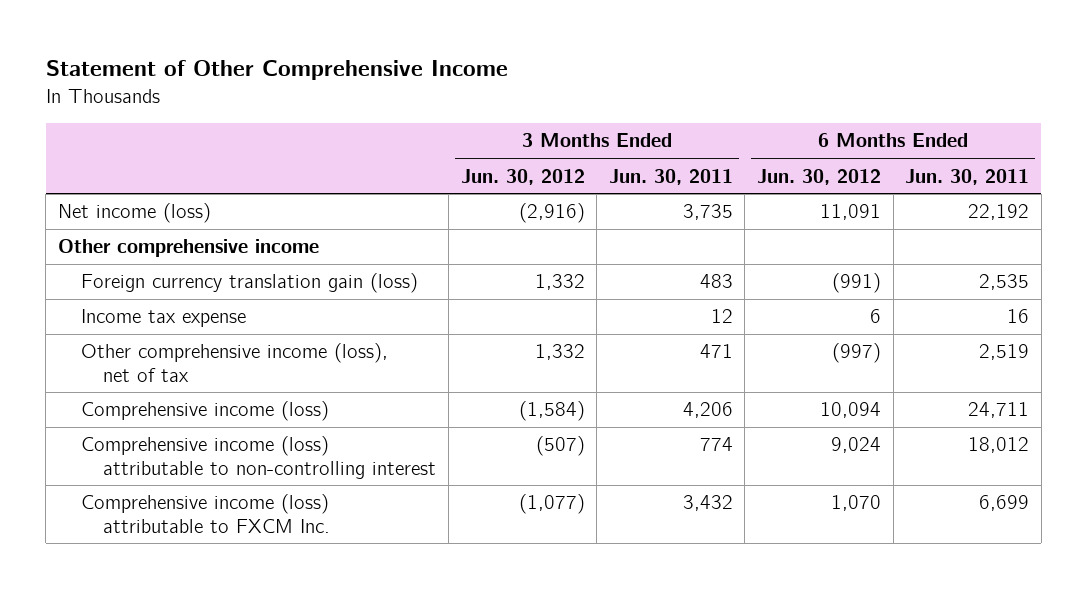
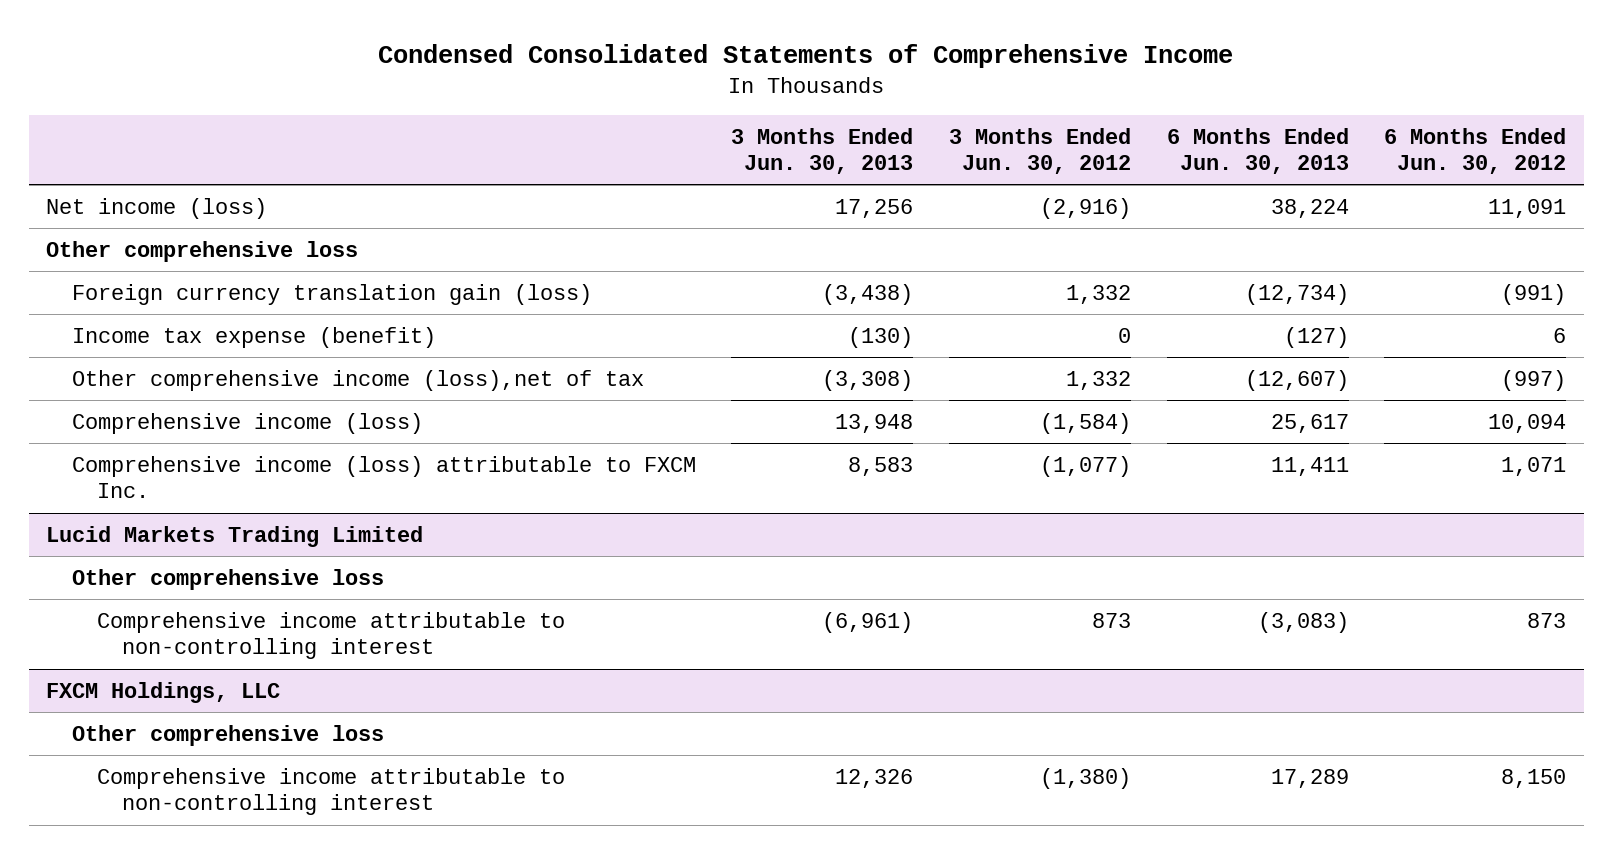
- Statement of Other Comprehensive Income
+ Condensed Consolidated Statements of Comprehensive Income
- | 3 Months Ended Jun. 30, 2012 | 3 Months Ended Jun. 30, 2011 | 6 Months Ended Jun. 30, 2012 | 6 Months Ended Jun. 30, 2011
+ | 3 Months Ended Jun. 30, 2013 | 3 Months Ended Jun. 30, 2012 | 6 Months Ended Jun. 30, 2013 | 6 Months Ended Jun. 30, 2012
- Other comprehensive income
+ Other comprehensive loss
- Income tax expense | | 12 | 6 | 16
- Other comprehensive income (loss), net of tax | 1,332 | 471 | (997) | 2,519
+ Income tax expense (benefit) | (130) | 0 | (127) | 6
+ Other comprehensive income (loss),net of tax | (3,308) | 1,332 | (12,607) | (997)
- Comprehensive income (loss) attributable to non-controlling interest | (507) | 774 | 9,024 | 18,012
- Comprehensive income (loss) attributable to FXCM Inc. | (1,077) | 3,432 | 1,070 | 6,699
+ Comprehensive income (loss) attributable to FXCM Inc. | 8,583 | (1,077) | 11,411 | 1,071
+ Lucid Markets Trading Limited
+ Other comprehensive loss
+ Comprehensive income attributable to non-controlling interest | (6,961) | 873 | (3,083) | 873
+ FXCM Holdings, LLC
+ Other comprehensive loss
+ Comprehensive income attributable to non-controlling interest | 12,326 | (1,380) | 17,289 | 8,150

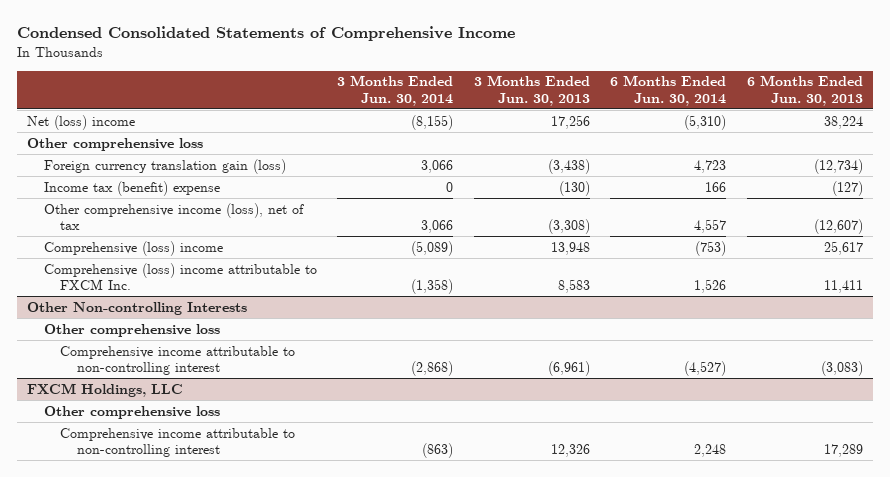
- | 3 Months Ended Jun. 30, 2013 | 3 Months Ended Jun. 30, 2012 | 6 Months Ended Jun. 30, 2013 | 6 Months Ended Jun. 30, 2012
+ | 3 Months Ended Jun. 30, 2014 | 3 Months Ended Jun. 30, 2013 | 6 Months Ended Jun. 30, 2014 | 6 Months Ended Jun. 30, 2013
- Net income (loss) | 17,256 | (2,916) | 38,224 | 11,091
+ Net (loss) income | (8,155) | 17,256 | (5,310) | 38,224
- Income tax expense (benefit) | (130) | 0 | (127) | 6
- Other comprehensive income (loss),net of tax | (3,308) | 1,332 | (12,607) | (997)
- Comprehensive income (loss) | 13,948 | (1,584) | 25,617 | 10,094
- Comprehensive income (loss) attributable to FXCM Inc. | 8,583 | (1,077) | 11,411 | 1,071
- Lucid Markets Trading Limited
+ Income tax (benefit) expense | 0 | (130) | 166 | (127)
+ Other comprehensive income (loss), net of tax | 3,066 | (3,308) | 4,557 | (12,607)
+ Comprehensive (loss) income | (5,089) | 13,948 | (753) | 25,617
+ Comprehensive (loss) income attributable to FXCM Inc. | (1,358) | 8,583 | 1,526 | 11,411
+ Other Non-controlling Interests

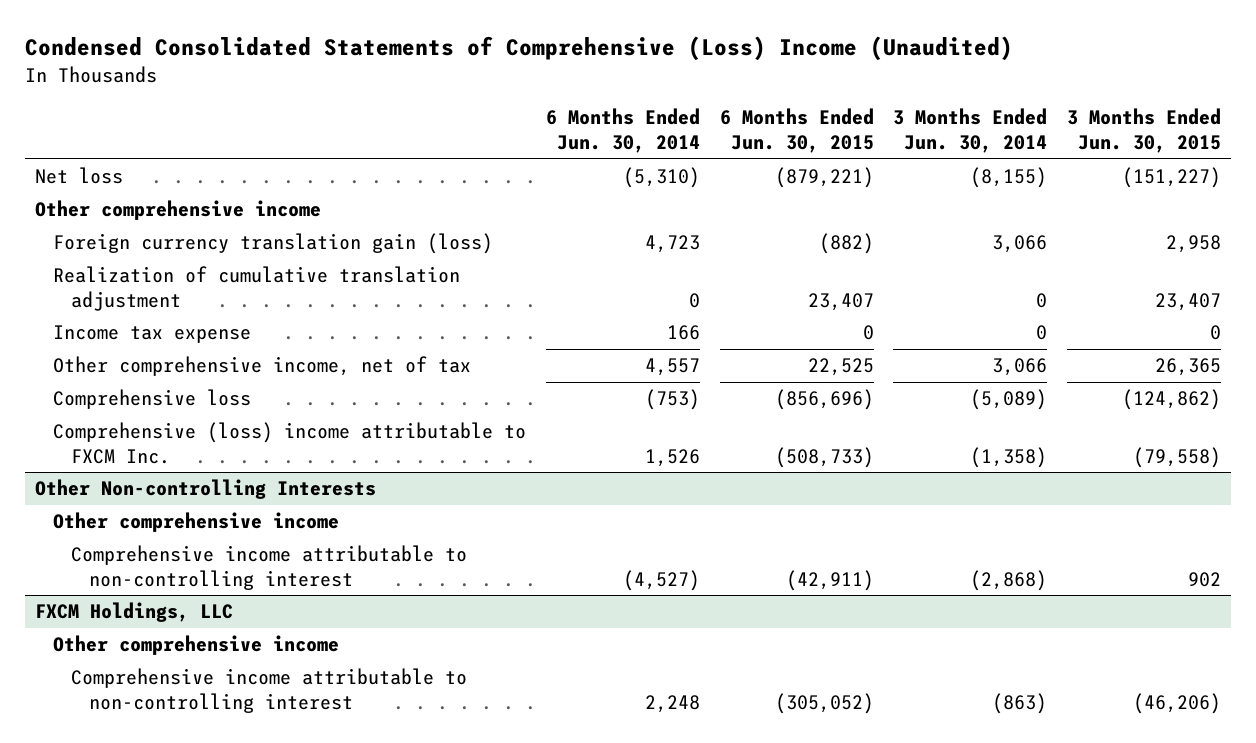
- Condensed Consolidated Statements of Comprehensive Income
+ Condensed Consolidated Statements of Comprehensive (Loss) Income (Unaudited)
- | 3 Months Ended Jun. 30, 2014 | 3 Months Ended Jun. 30, 2013 | 6 Months Ended Jun. 30, 2014 | 6 Months Ended Jun. 30, 2013
+ | 6 Months Ended Jun. 30, 2014 | 6 Months Ended Jun. 30, 2015 | 3 Months Ended Jun. 30, 2014 | 3 Months Ended Jun. 30, 2015
- Net (loss) income | (8,155) | 17,256 | (5,310) | 38,224
- Other comprehensive loss
+ Net loss | (5,310) | (879,221) | (8,155) | (151,227)
+ Other comprehensive income
- Income tax (benefit) expense | 0 | (130) | 166 | (127)
- Other comprehensive income (loss), net of tax | 3,066 | (3,308) | 4,557 | (12,607)
- Comprehensive (loss) income | (5,089) | 13,948 | (753) | 25,617
+ Realization of cumulative translation adjustment | 0 | 23,407 | 0 | 23,407
+ Income tax expense | 166 | 0 | 0 | 0
+ Other comprehensive income, net of tax | 4,557 | 22,525 | 3,066 | 26,365
+ Comprehensive loss | (753) | (856,696) | (5,089) | (124,862)
@ Other Non-controlling Interests
- Other comprehensive loss
+ Other comprehensive income
@ FXCM Holdings, LLC
- Other comprehensive loss
+ Other comprehensive income

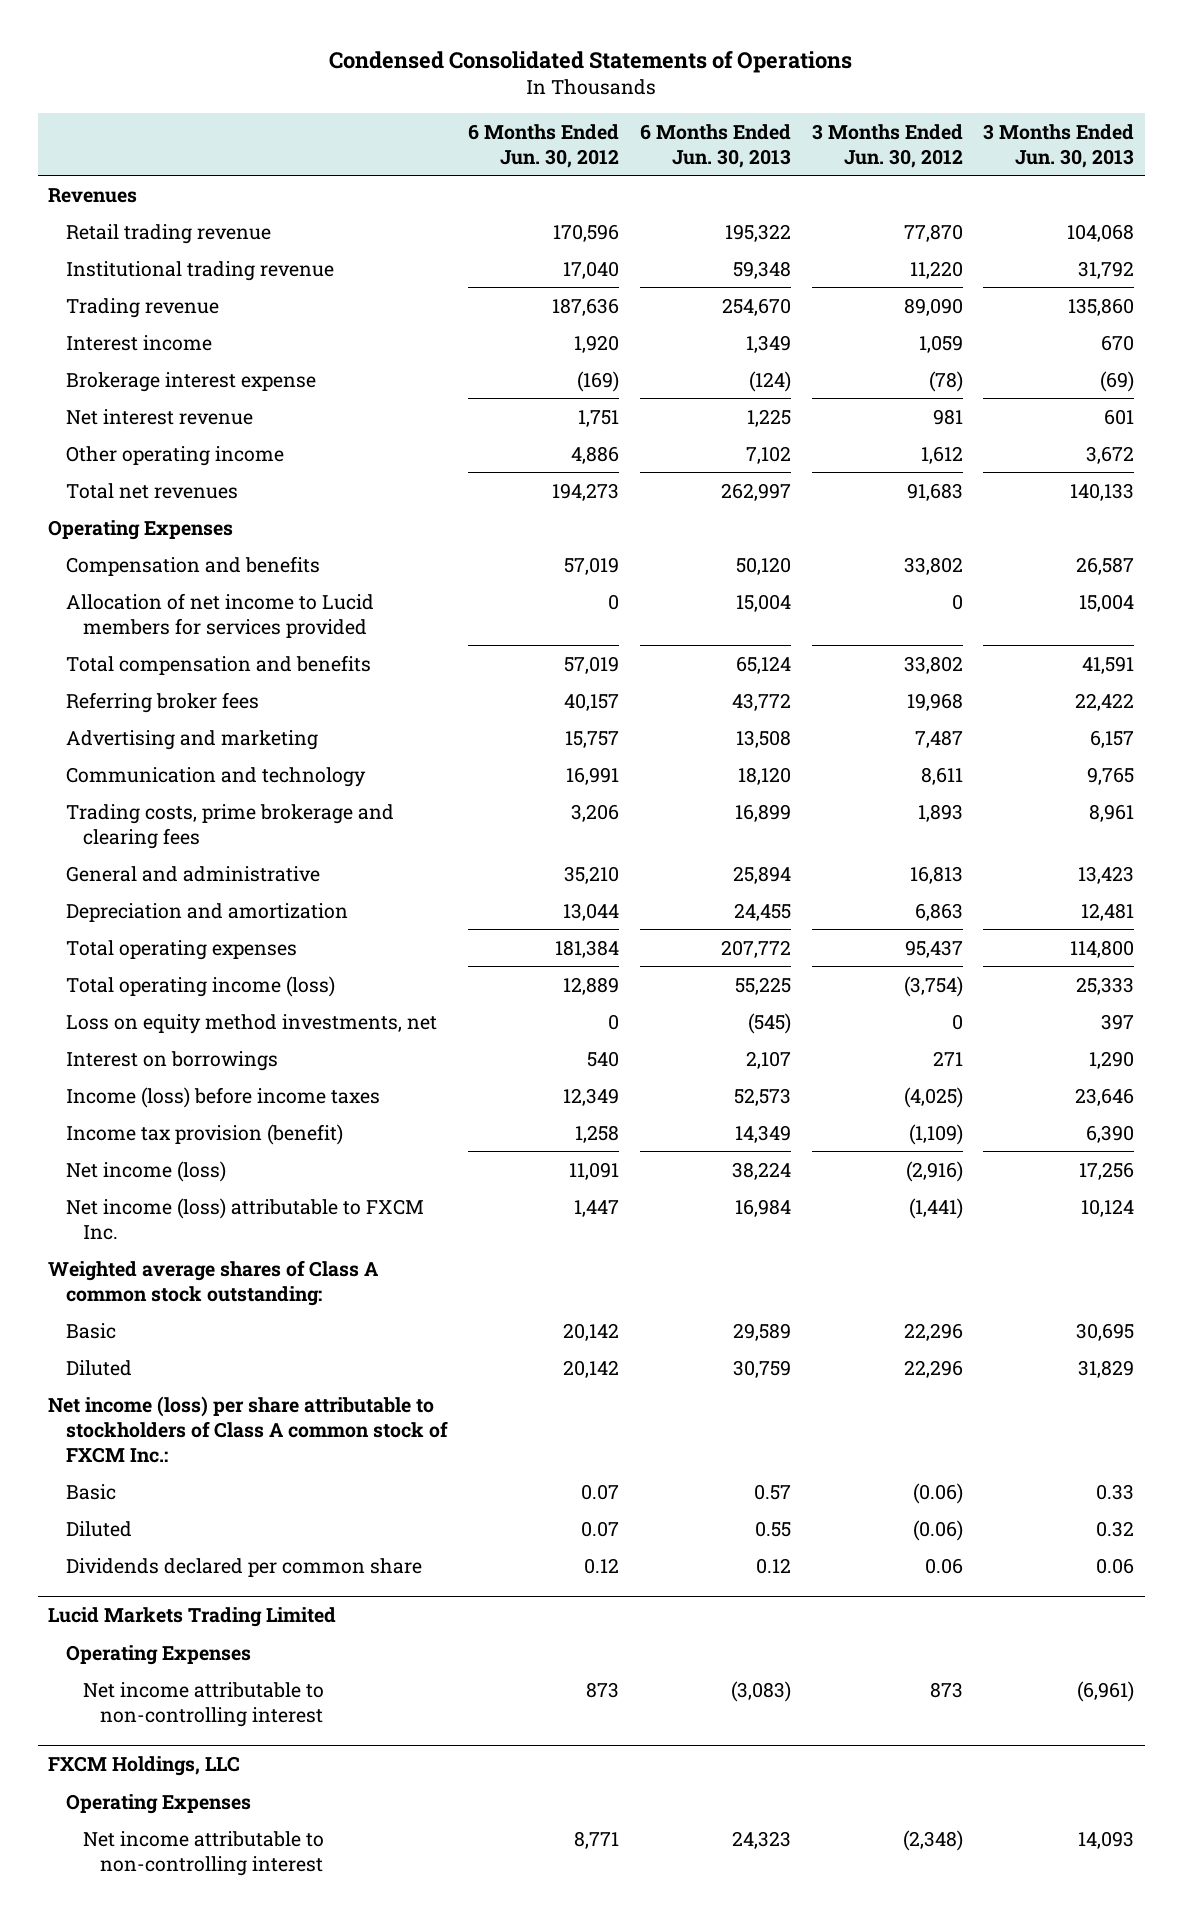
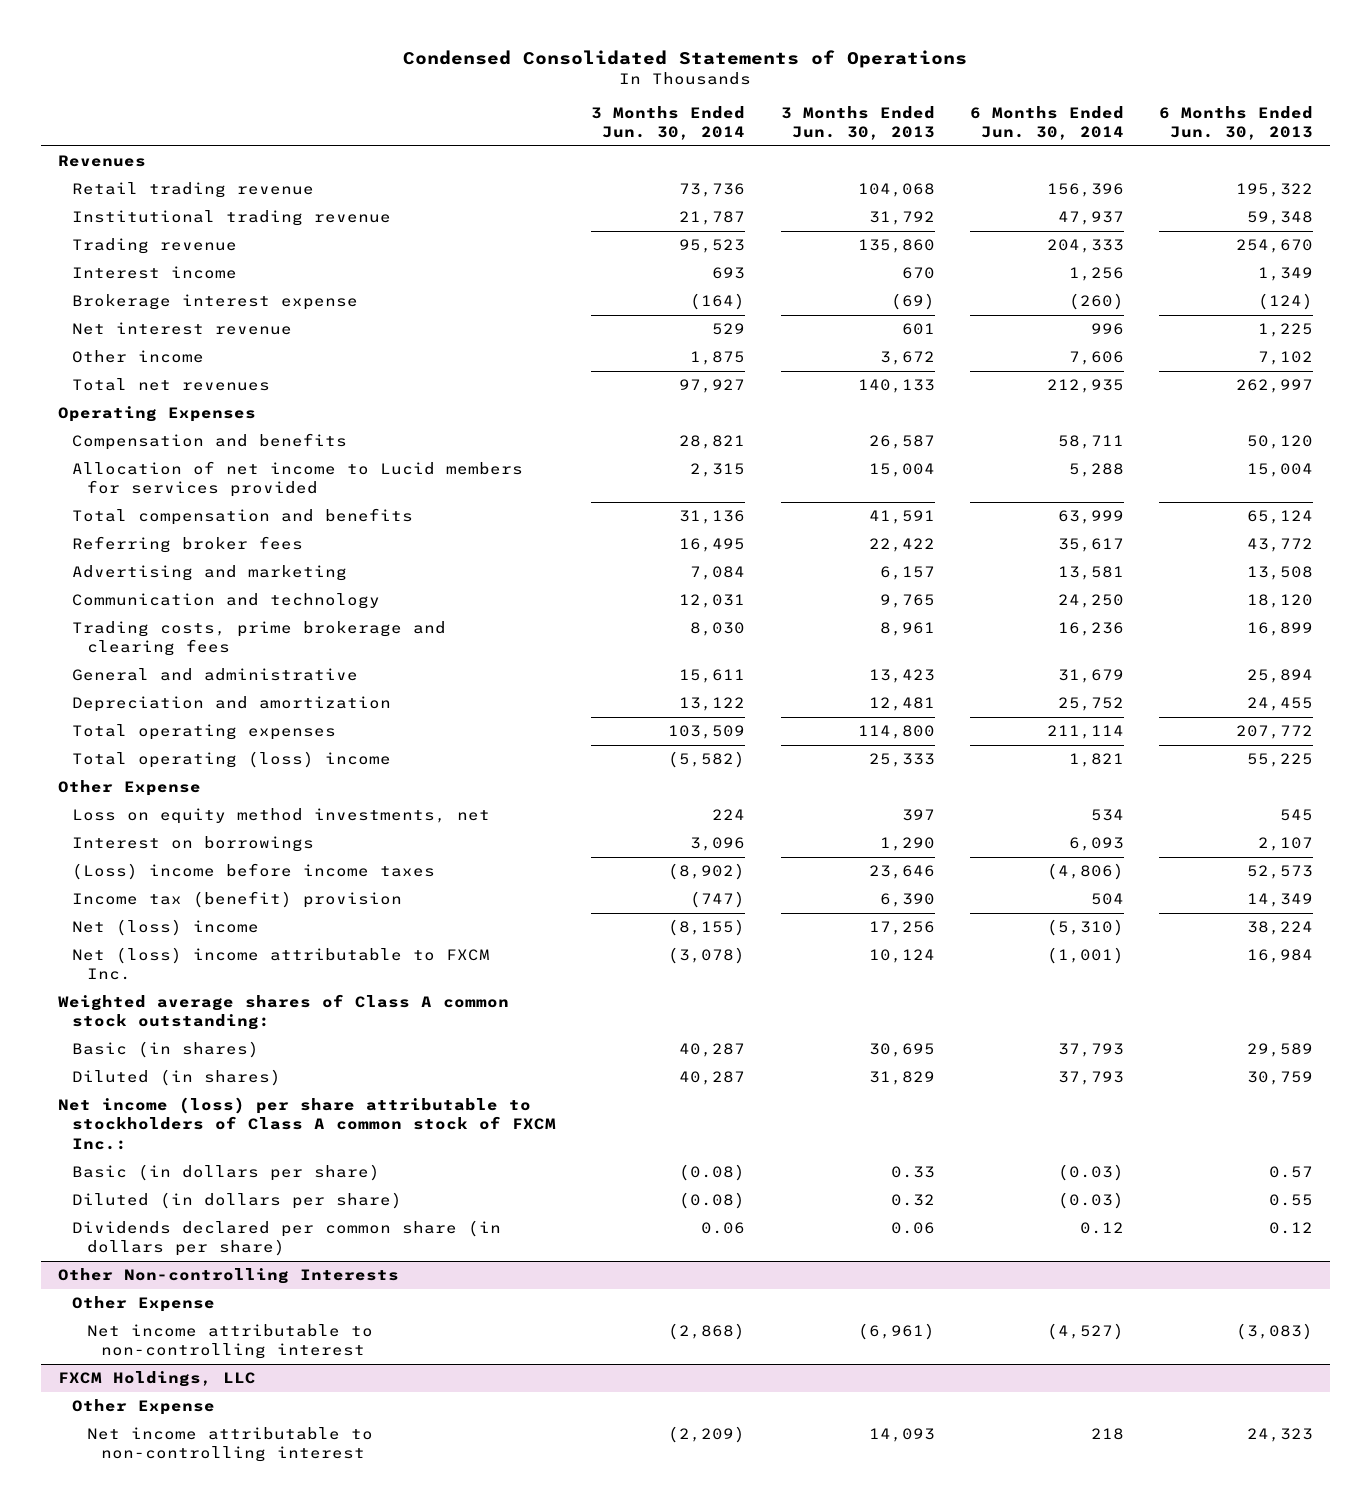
- | 6 Months Ended Jun. 30, 2012 | 6 Months Ended Jun. 30, 2013 | 3 Months Ended Jun. 30, 2012 | 3 Months Ended Jun. 30, 2013
+ | 3 Months Ended Jun. 30, 2014 | 3 Months Ended Jun. 30, 2013 | 6 Months Ended Jun. 30, 2014 | 6 Months Ended Jun. 30, 2013
- Other operating income | 4,886 | 7,102 | 1,612 | 3,672
+ Other income | 1,875 | 3,672 | 7,606 | 7,102
- Total operating income (loss) | 12,889 | 55,225 | (3,754) | 25,333
- Loss on equity method investments, net | 0 | (545) | 0 | 397
+ Total operating (loss) income | (5,582) | 25,333 | 1,821 | 55,225
+ Other Expense
+ Loss on equity method investments, net | 224 | 397 | 534 | 545
- Income (loss) before income taxes | 12,349 | 52,573 | (4,025) | 23,646
- Income tax provision (benefit) | 1,258 | 14,349 | (1,109) | 6,390
- Net income (loss) | 11,091 | 38,224 | (2,916) | 17,256
- Net income (loss) attributable to FXCM Inc. | 1,447 | 16,984 | (1,441) | 10,124
+ (Loss) income before income taxes | (8,902) | 23,646 | (4,806) | 52,573
+ Income tax (benefit) provision | (747) | 6,390 | 504 | 14,349
+ Net (loss) income | (8,155) | 17,256 | (5,310) | 38,224
+ Net (loss) income attributable to FXCM Inc. | (3,078) | 10,124 | (1,001) | 16,984
- Basic | 20,142 | 29,589 | 22,296 | 30,695
- Diluted | 20,142 | 30,759 | 22,296 | 31,829
+ Basic (in shares) | 40,287 | 30,695 | 37,793 | 29,589
+ Diluted (in shares) | 40,287 | 31,829 | 37,793 | 30,759
- Basic | 0.07 | 0.57 | (0.06) | 0.33
- Diluted | 0.07 | 0.55 | (0.06) | 0.32
- Dividends declared per common share | 0.12 | 0.12 | 0.06 | 0.06
- Lucid Markets Trading Limited
- Operating Expenses
+ Basic (in dollars per share) | (0.08) | 0.33 | (0.03) | 0.57
+ Diluted (in dollars per share) | (0.08) | 0.32 | (0.03) | 0.55
+ Dividends declared per common share (in dollars per share) | 0.06 | 0.06 | 0.12 | 0.12
+ Other Non-controlling Interests
+ Other Expense
@ FXCM Holdings, LLC
- Operating Expenses
+ Other Expense

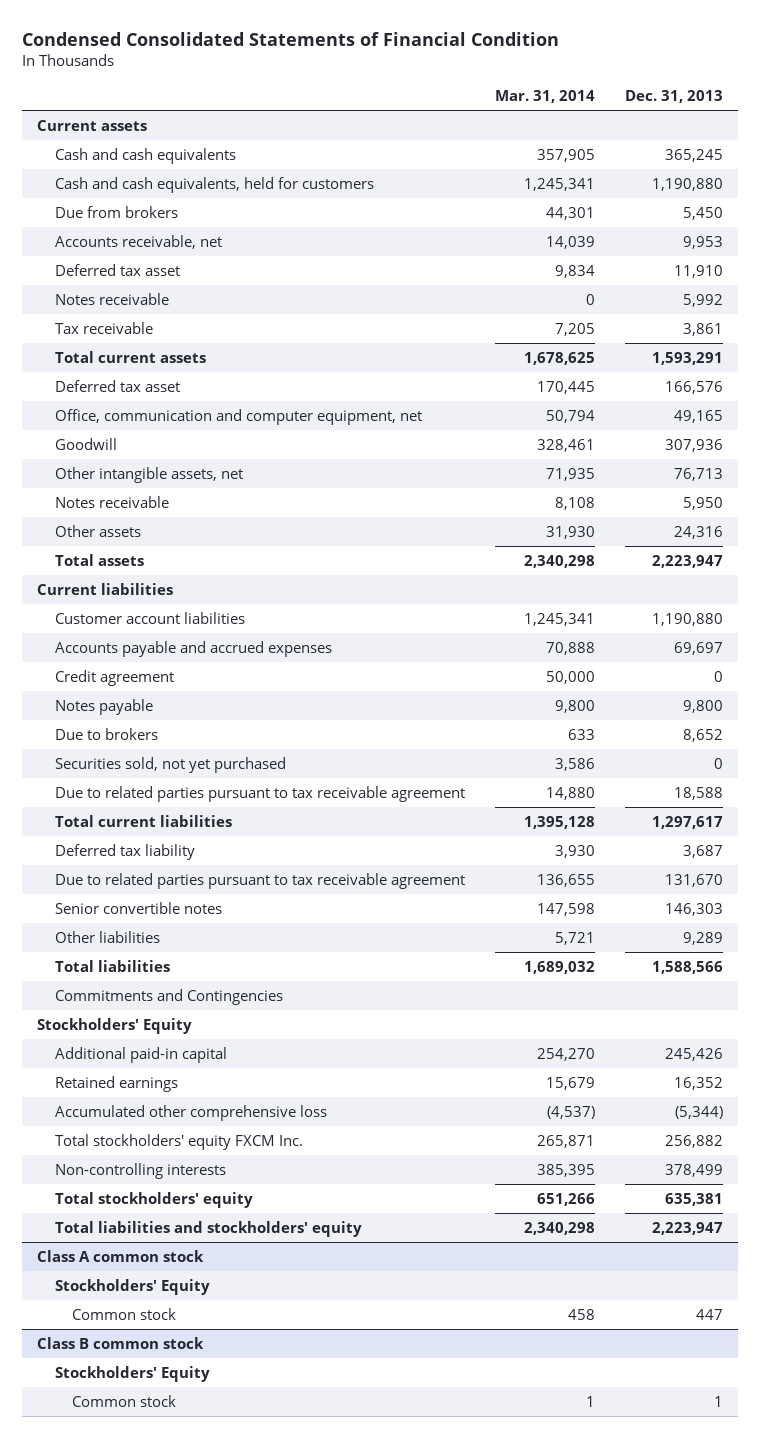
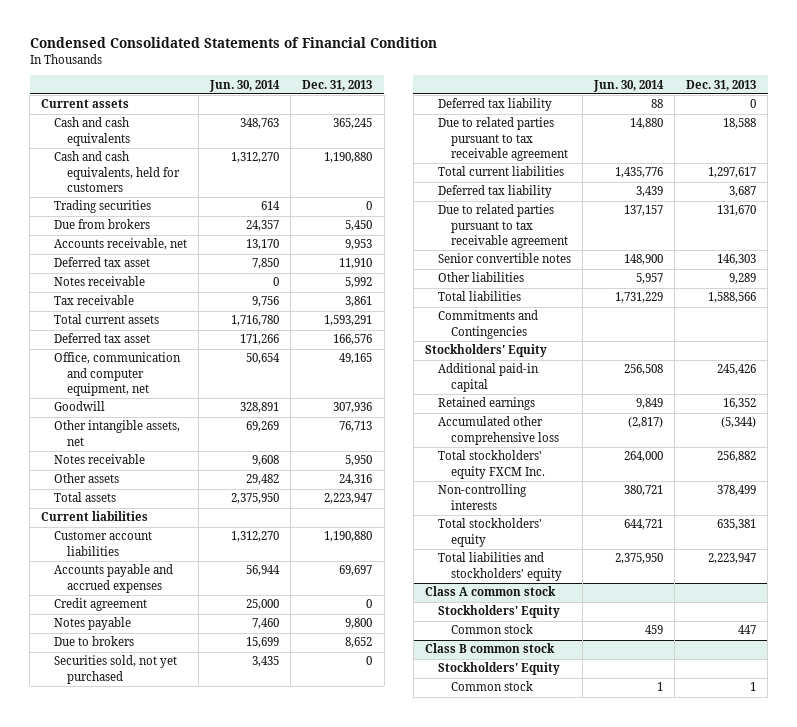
- | Mar. 31, 2014 | Dec. 31, 2013
+ | Jun. 30, 2014 | Dec. 31, 2013
+ Trading securities | 614 | 0
+ Deferred tax liability | 88 | 0

